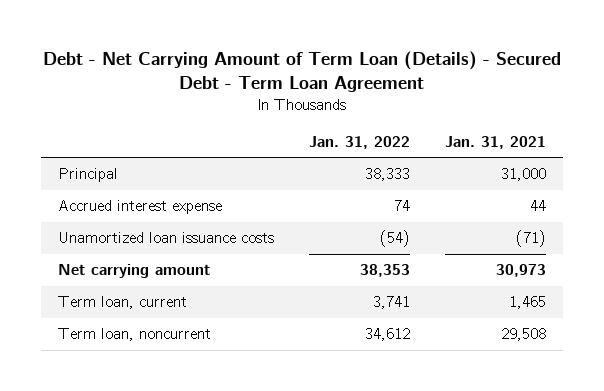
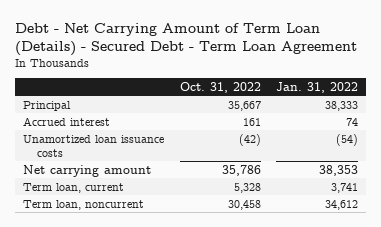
- | Jan. 31, 2022 | Jan. 31, 2021
+ | Oct. 31, 2022 | Jan. 31, 2022
- Accrued interest expense | 74 | 44
+ Accrued interest | 161 | 74

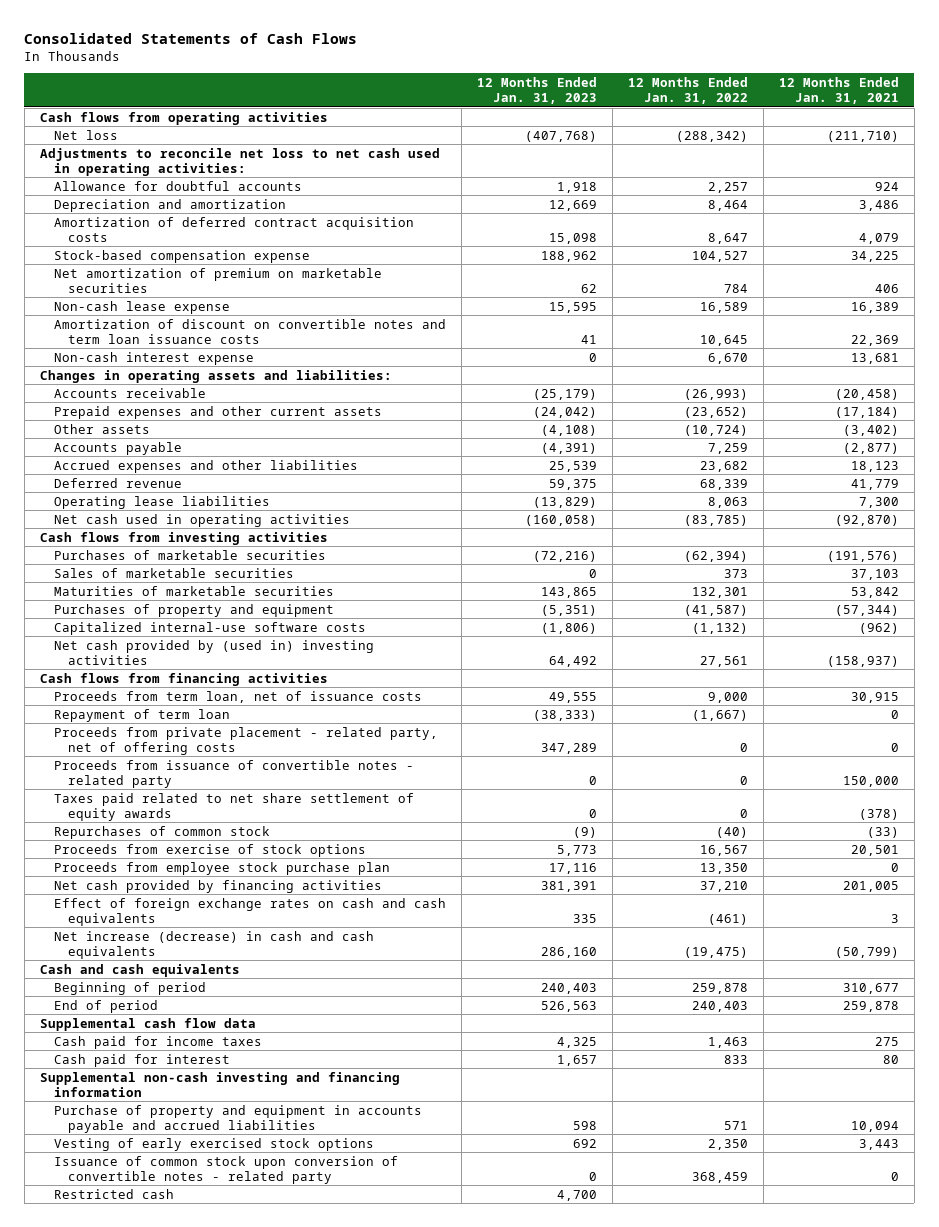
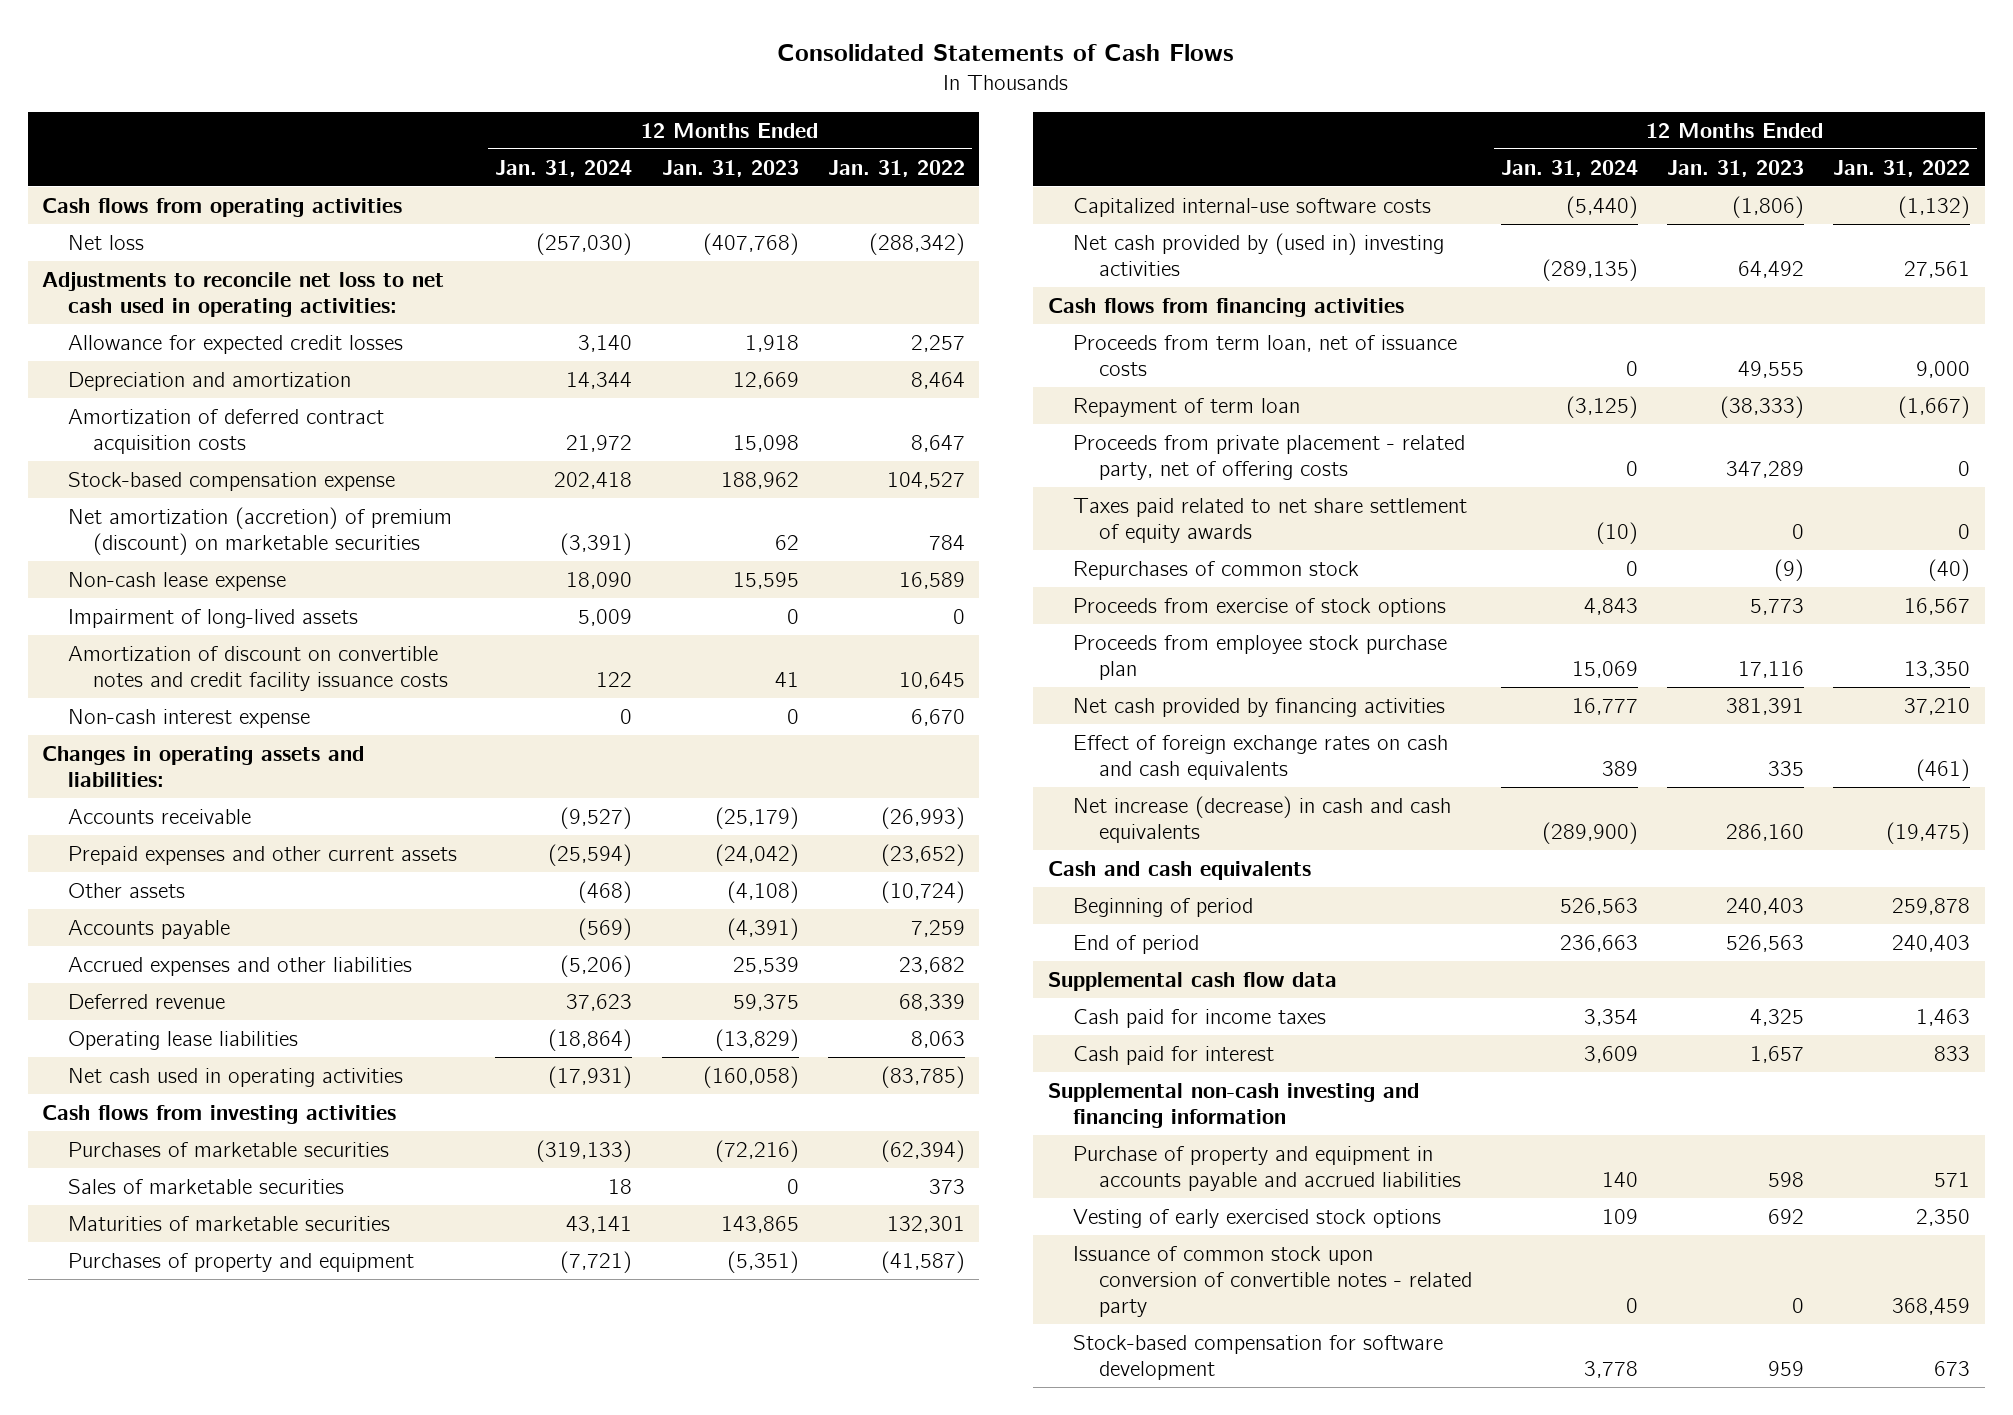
- | 12 Months Ended Jan. 31, 2023 | 12 Months Ended Jan. 31, 2022 | 12 Months Ended Jan. 31, 2021
+ | 12 Months Ended Jan. 31, 2024 | 12 Months Ended Jan. 31, 2023 | 12 Months Ended Jan. 31, 2022
- Allowance for doubtful accounts | 1,918 | 2,257 | 924
+ Allowance for expected credit losses | 3,140 | 1,918 | 2,257
- Net amortization of premium on marketable securities | 62 | 784 | 406
+ Net amortization (accretion) of premium (discount) on marketable securities | (3,391) | 62 | 784
- Amortization of discount on convertible notes and term loan issuance costs | 41 | 10,645 | 22,369
+ Impairment of long-lived assets | 5,009 | 0 | 0
+ Amortization of discount on convertible notes and credit facility issuance costs | 122 | 41 | 10,645
- Proceeds from issuance of convertible notes - related party | 0 | 0 | 150,000
- Restricted cash | 4,700 | |
+ Stock-based compensation for software development | 3,778 | 959 | 673

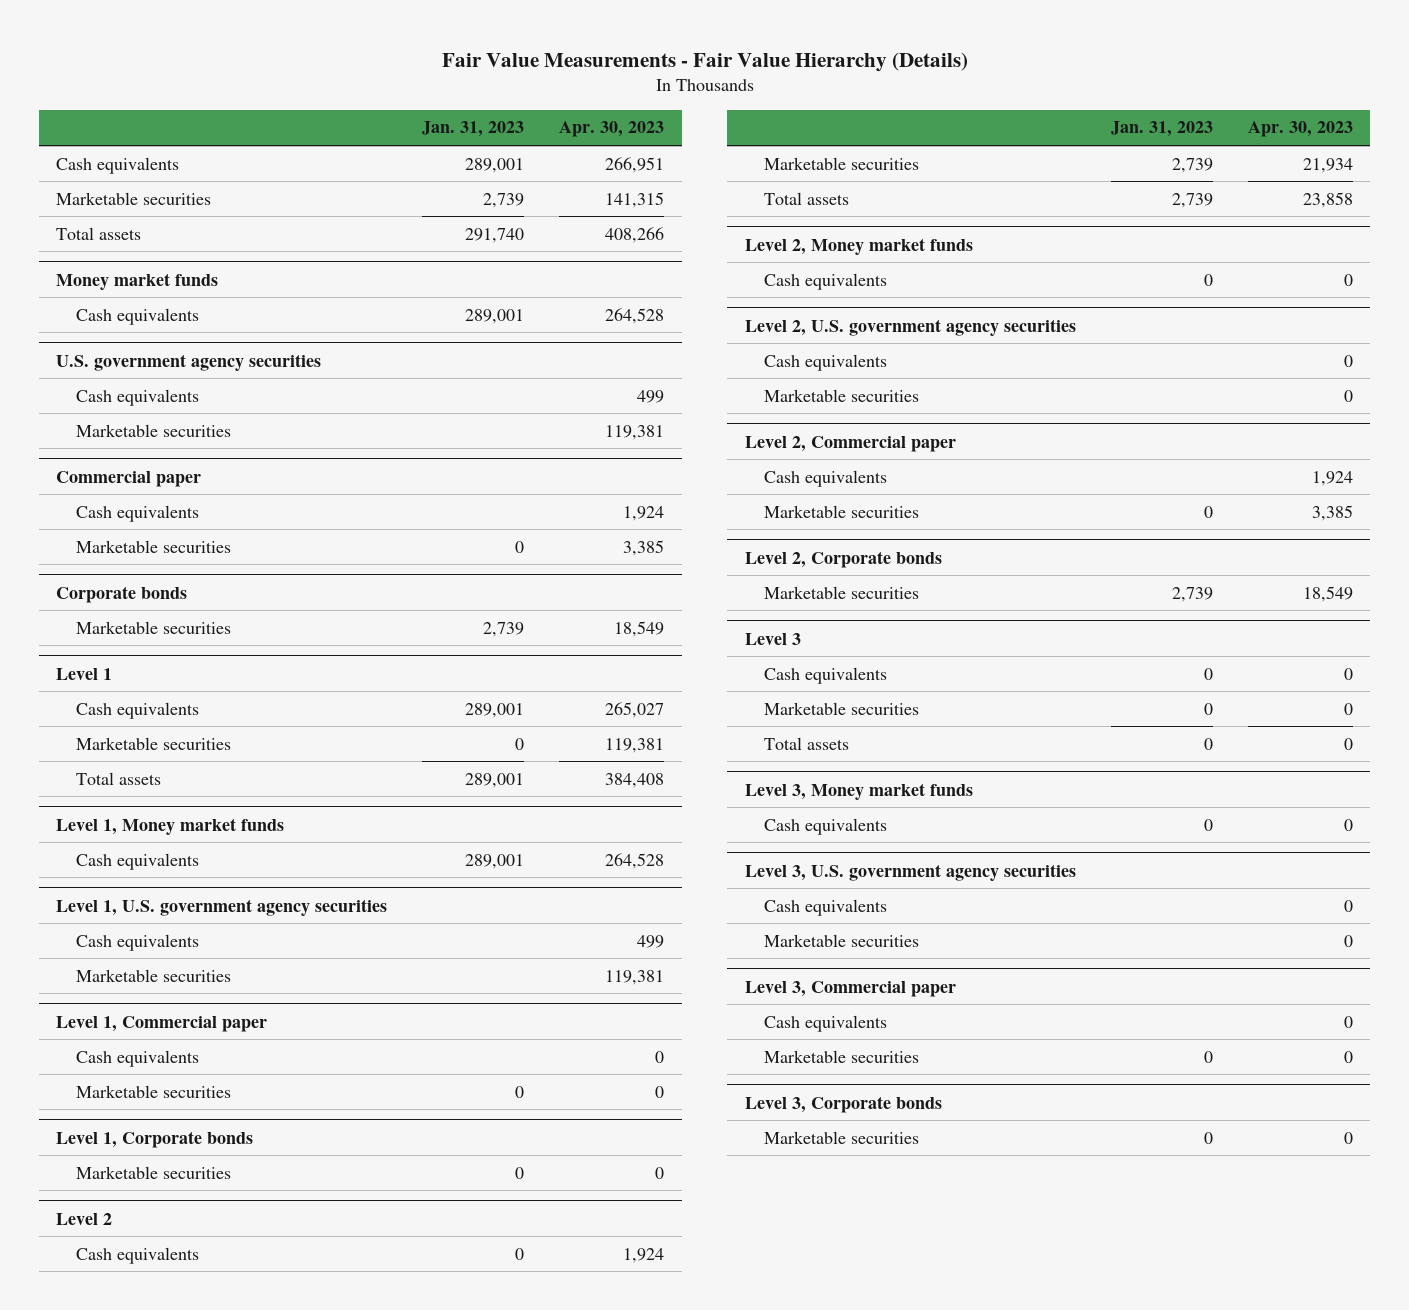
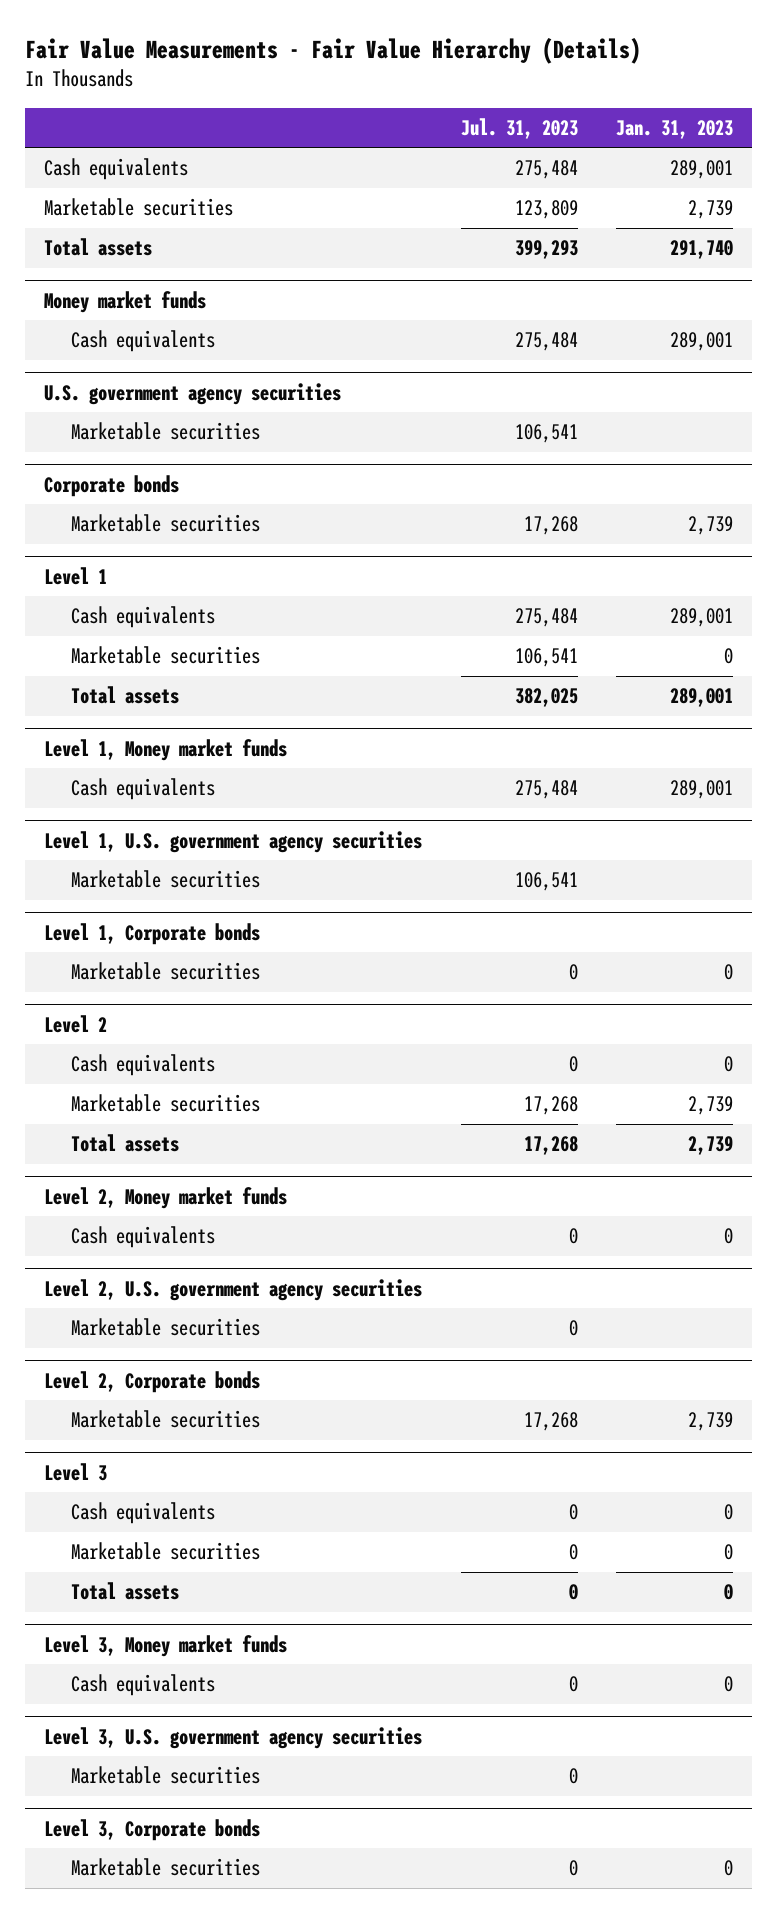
- | Jan. 31, 2023 | Apr. 30, 2023
+ | Jul. 31, 2023 | Jan. 31, 2023
@ U.S. government agency securities
- Cash equivalents | | 499
- Commercial paper
- Cash equivalents | | 1,924
- Marketable securities | 0 | 3,385
@ Level 1, U.S. government agency securities
- Cash equivalents | | 499
- Level 1, Commercial paper
- Cash equivalents | | 0
- Marketable securities | 0 | 0
@ Level 2, U.S. government agency securities
- Cash equivalents | | 0
- Level 2, Commercial paper
- Cash equivalents | | 1,924
- Marketable securities | 0 | 3,385
@ Level 3, U.S. government agency securities
- Cash equivalents | | 0
- Level 3, Commercial paper
- Cash equivalents | | 0
- Marketable securities | 0 | 0

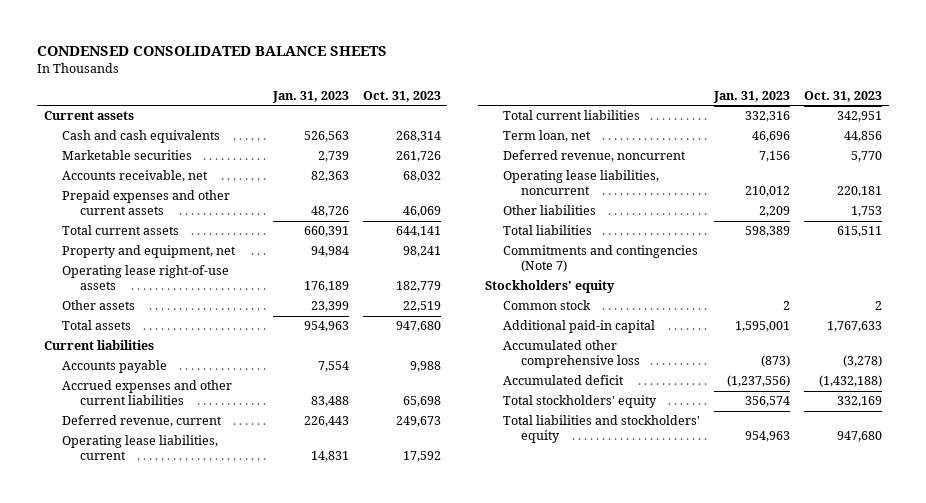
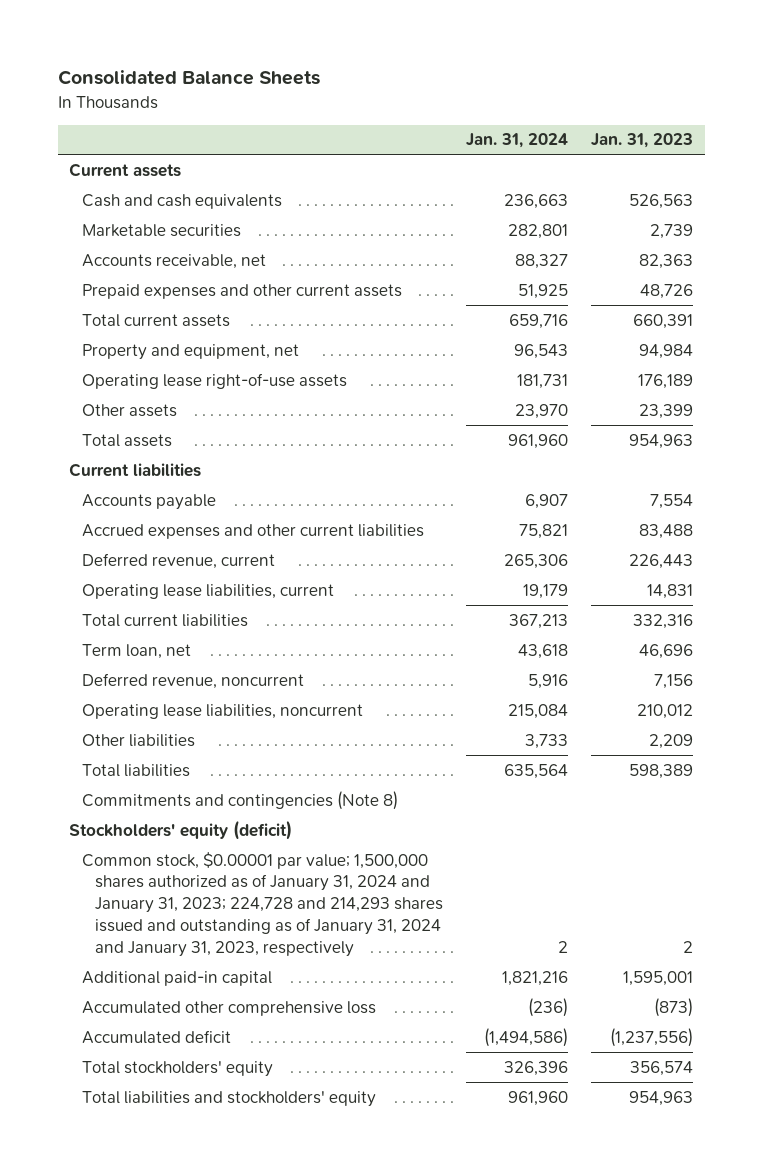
- CONDENSED CONSOLIDATED BALANCE SHEETS
+ Consolidated Balance Sheets
- | Jan. 31, 2023 | Oct. 31, 2023
+ | Jan. 31, 2024 | Jan. 31, 2023
- Commitments and contingencies (Note 7)
- Stockholders' equity
- Common stock | 2 | 2
+ Commitments and contingencies (Note 8)
+ Stockholders' equity (deficit)
+ Common stock, $0.00001 par value; 1,500,000 shares authorized as of January 31, 2024 and January 31, 2023; 224,728 and 214,293 shares issued and outstanding as of January 31, 2024 and January 31, 2023, respectively | 2 | 2

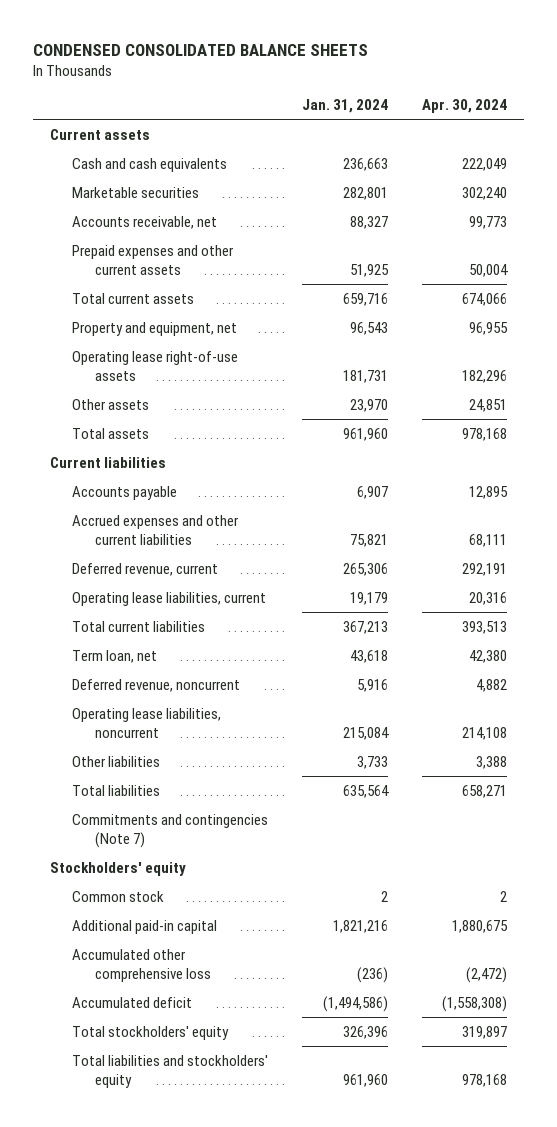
- Consolidated Balance Sheets
+ CONDENSED CONSOLIDATED BALANCE SHEETS
- | Jan. 31, 2024 | Jan. 31, 2023
+ | Jan. 31, 2024 | Apr. 30, 2024
- Commitments and contingencies (Note 8)
- Stockholders' equity (deficit)
- Common stock, $0.00001 par value; 1,500,000 shares authorized as of January 31, 2024 and January 31, 2023; 224,728 and 214,293 shares issued and outstanding as of January 31, 2024 and January 31, 2023, respectively | 2 | 2
+ Commitments and contingencies (Note 7)
+ Stockholders' equity
+ Common stock | 2 | 2

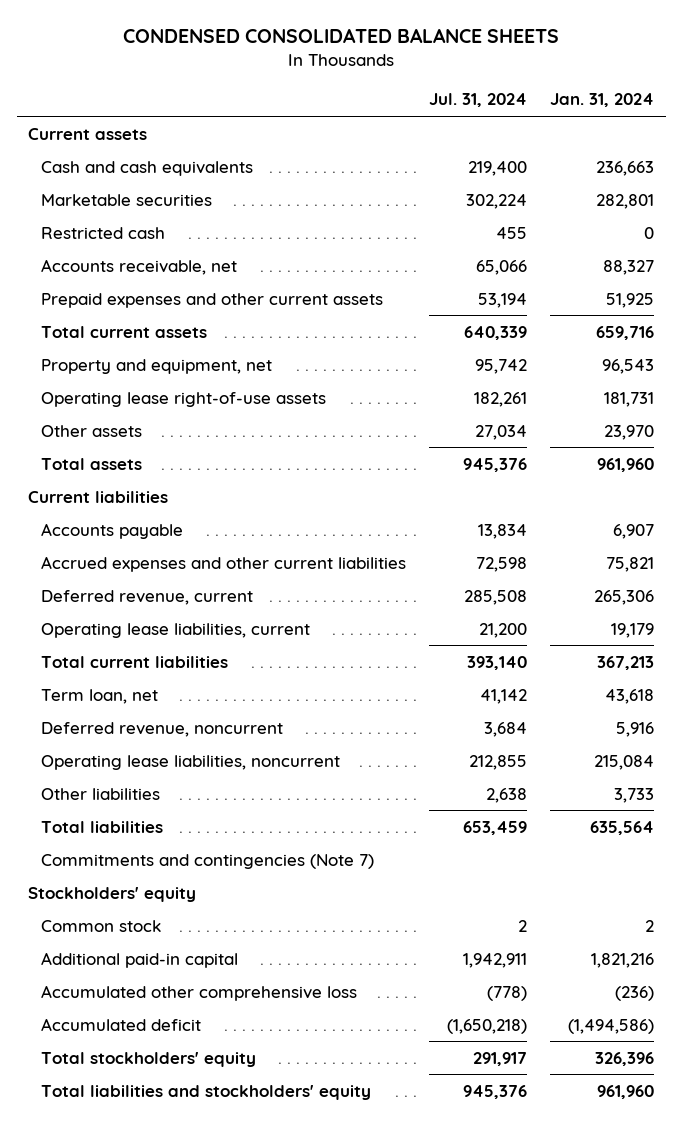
- | Jan. 31, 2024 | Apr. 30, 2024
+ | Jul. 31, 2024 | Jan. 31, 2024
+ Restricted cash | 455 | 0

